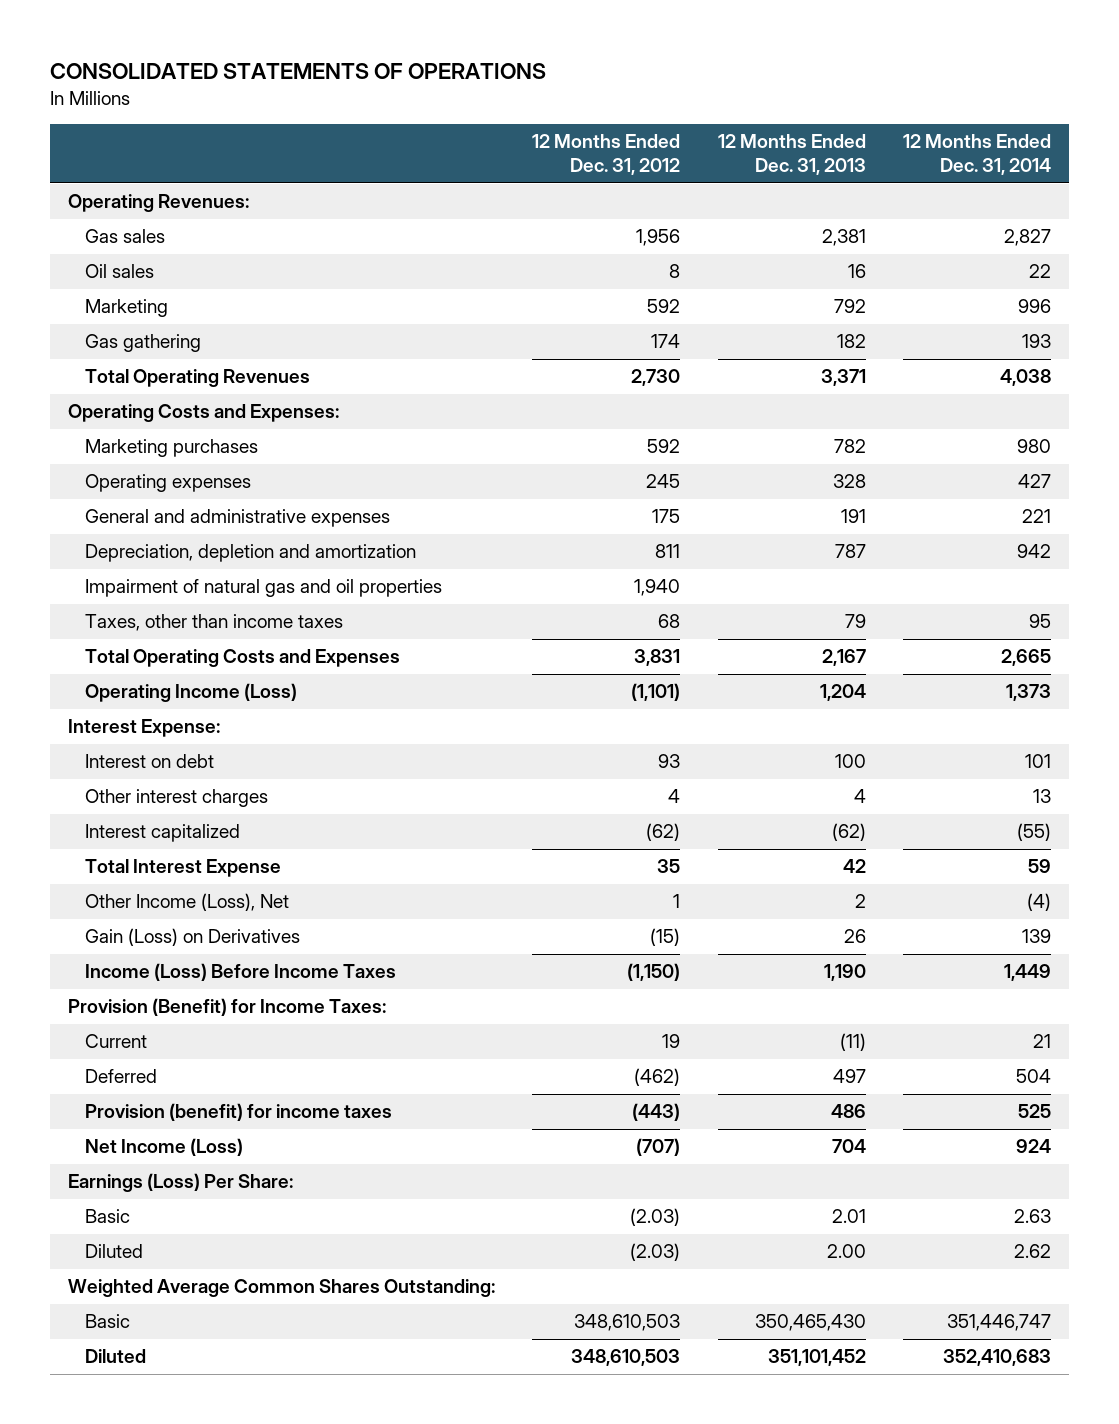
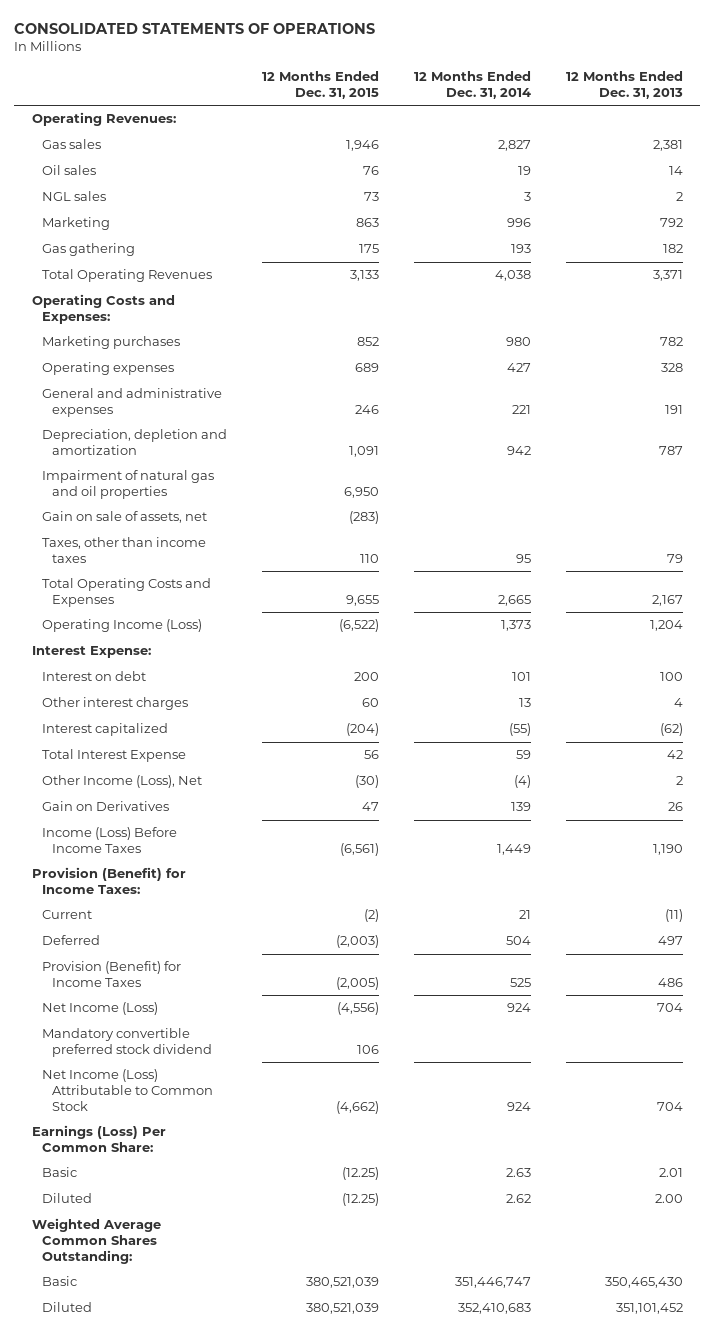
- | 12 Months Ended Dec. 31, 2012 | 12 Months Ended Dec. 31, 2013 | 12 Months Ended Dec. 31, 2014
+ | 12 Months Ended Dec. 31, 2015 | 12 Months Ended Dec. 31, 2014 | 12 Months Ended Dec. 31, 2013
- Oil sales | 8 | 16 | 22
+ Oil sales | 76 | 19 | 14
+ NGL sales | 73 | 3 | 2
+ Gain on sale of assets, net | (283) | |
- Gain (Loss) on Derivatives | (15) | 26 | 139
+ Gain on Derivatives | 47 | 139 | 26
- Provision (benefit) for income taxes | (443) | 486 | 525
+ Provision (Benefit) for Income Taxes | (2,005) | 525 | 486
- Earnings (Loss) Per Share:
+ Mandatory convertible preferred stock dividend | 106 | |
+ Net Income (Loss) Attributable to Common Stock | (4,662) | 924 | 704
+ Earnings (Loss) Per Common Share:

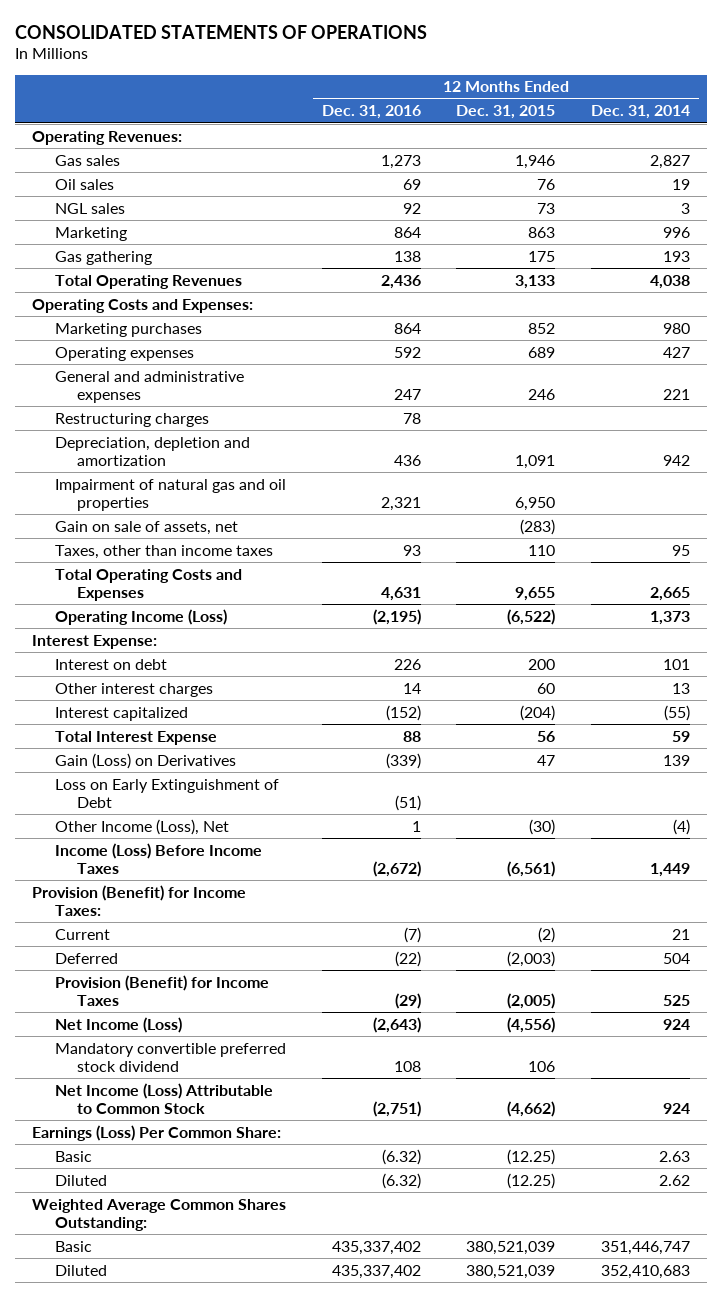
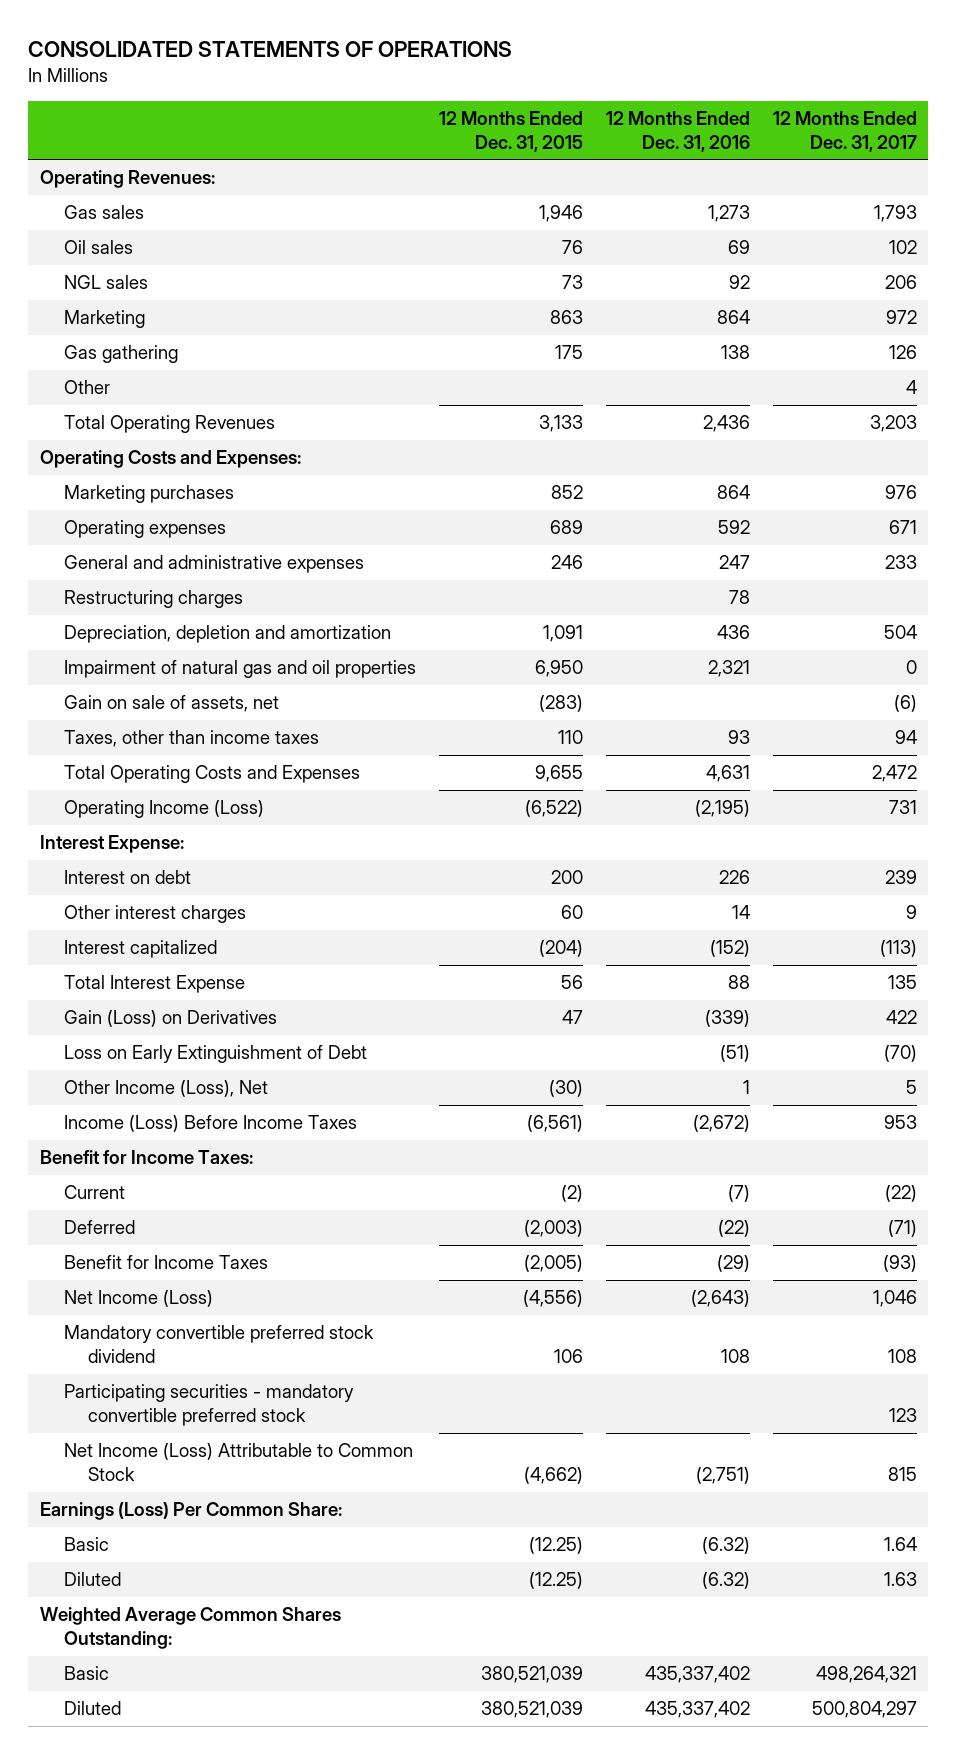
- | 12 Months Ended Dec. 31, 2016 | 12 Months Ended Dec. 31, 2015 | 12 Months Ended Dec. 31, 2014
+ | 12 Months Ended Dec. 31, 2015 | 12 Months Ended Dec. 31, 2016 | 12 Months Ended Dec. 31, 2017
+ Other | | | 4
- Provision (Benefit) for Income Taxes:
+ Benefit for Income Taxes:
- Provision (Benefit) for Income Taxes | (29) | (2,005) | 525
+ Benefit for Income Taxes | (2,005) | (29) | (93)
+ Participating securities - mandatory convertible preferred stock | | | 123

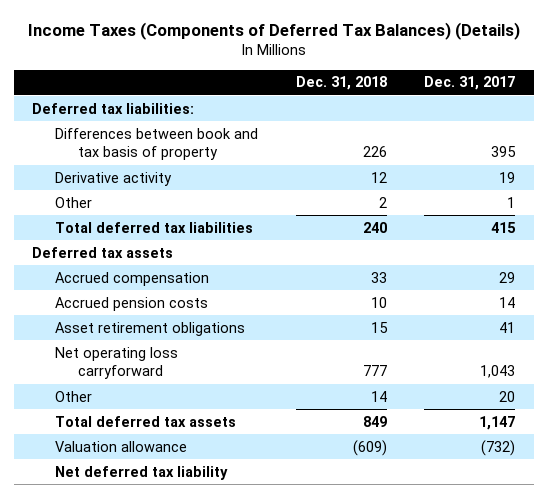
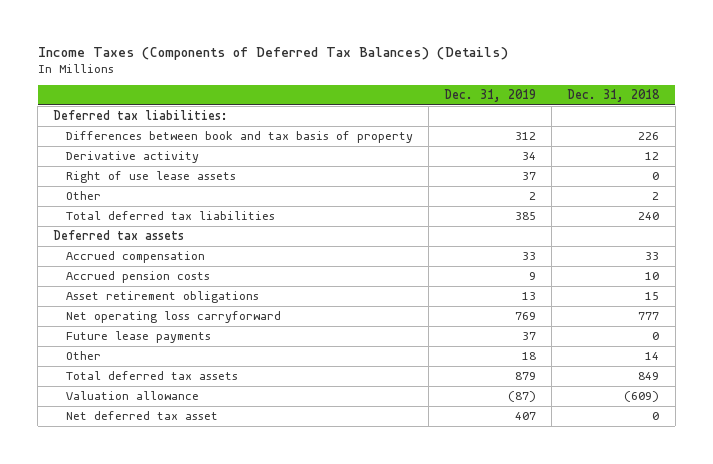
- | Dec. 31, 2018 | Dec. 31, 2017
+ | Dec. 31, 2019 | Dec. 31, 2018
+ Right of use lease assets | 37 | 0
+ Future lease payments | 37 | 0
- Net deferred tax liability
+ Net deferred tax asset | 407 | 0

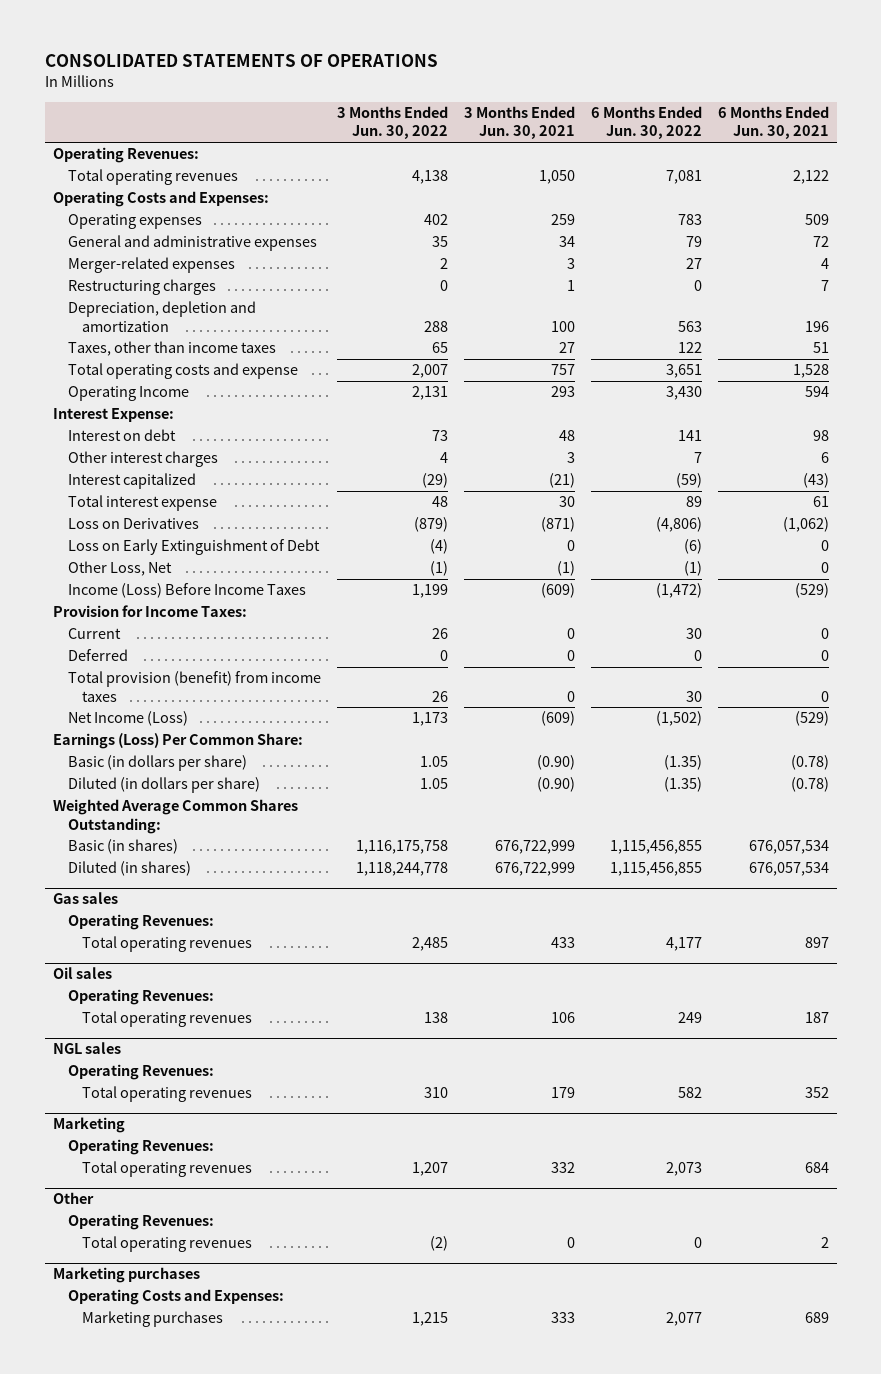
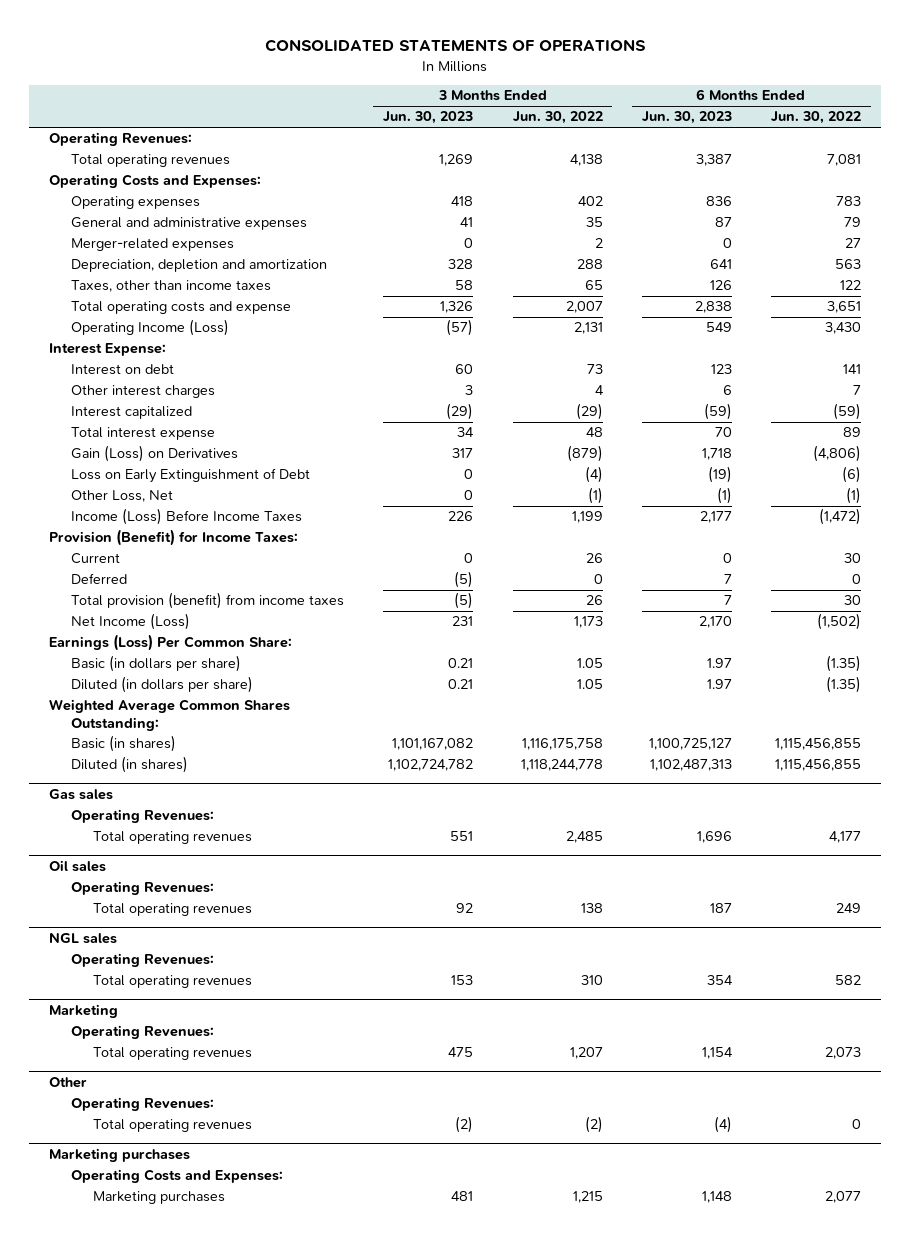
- | 3 Months Ended Jun. 30, 2022 | 3 Months Ended Jun. 30, 2021 | 6 Months Ended Jun. 30, 2022 | 6 Months Ended Jun. 30, 2021
+ | 3 Months Ended Jun. 30, 2023 | 3 Months Ended Jun. 30, 2022 | 6 Months Ended Jun. 30, 2023 | 6 Months Ended Jun. 30, 2022
- Restructuring charges | 0 | 1 | 0 | 7
- Operating Income | 2,131 | 293 | 3,430 | 594
+ Operating Income (Loss) | (57) | 2,131 | 549 | 3,430
- Loss on Derivatives | (879) | (871) | (4,806) | (1,062)
+ Gain (Loss) on Derivatives | 317 | (879) | 1,718 | (4,806)
- Provision for Income Taxes:
+ Provision (Benefit) for Income Taxes:

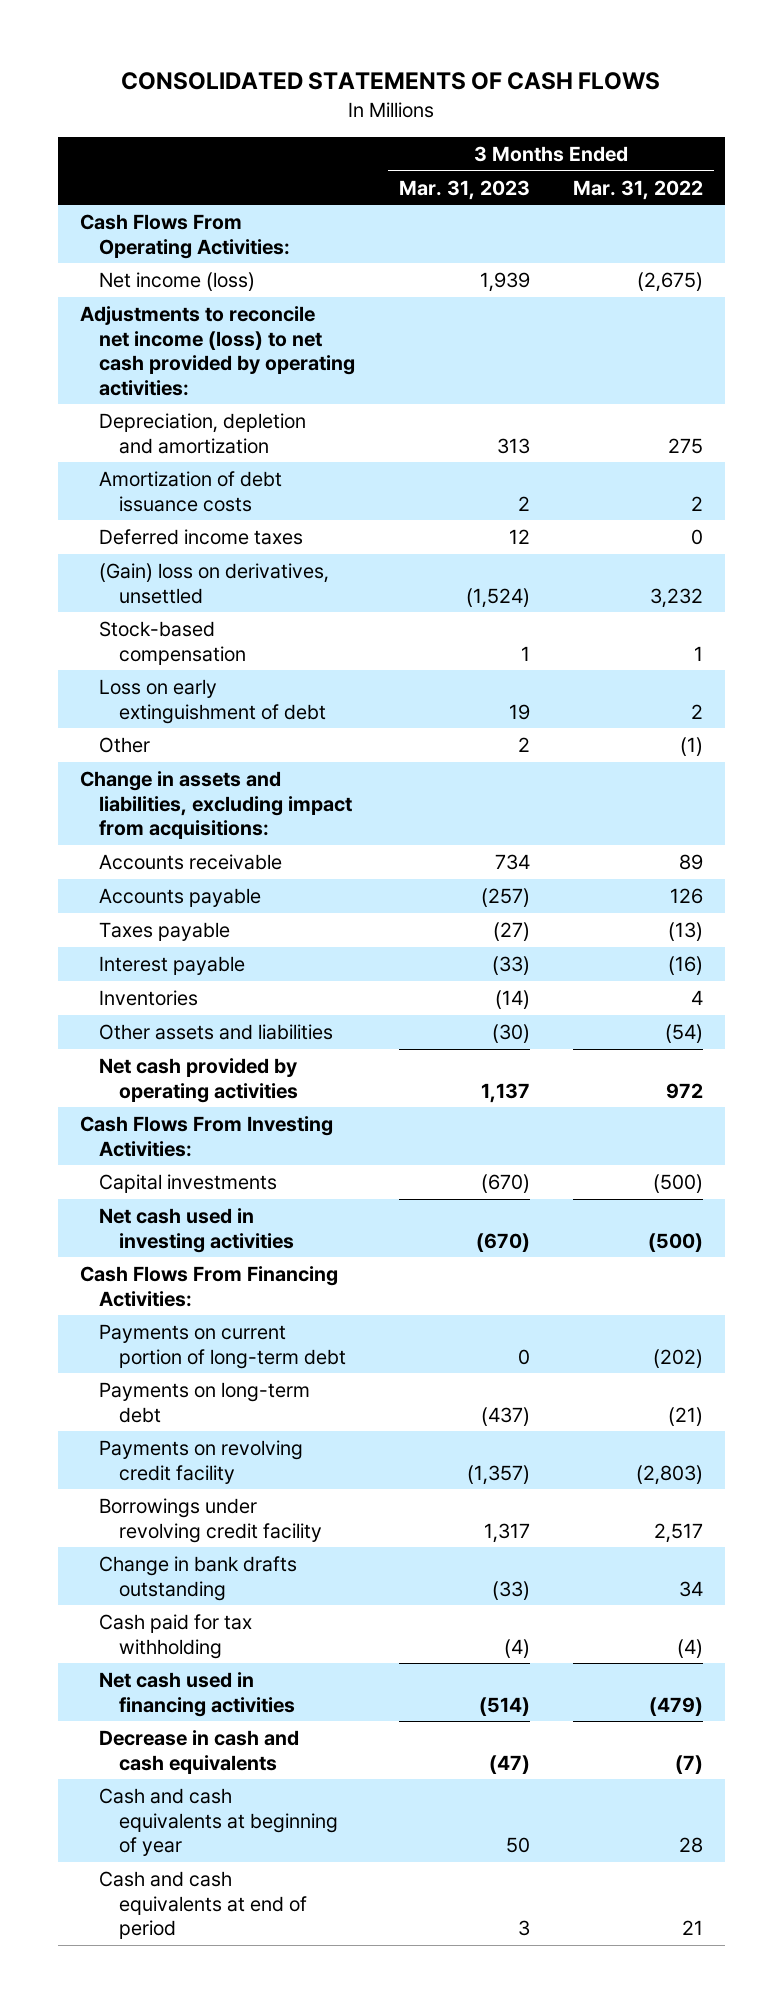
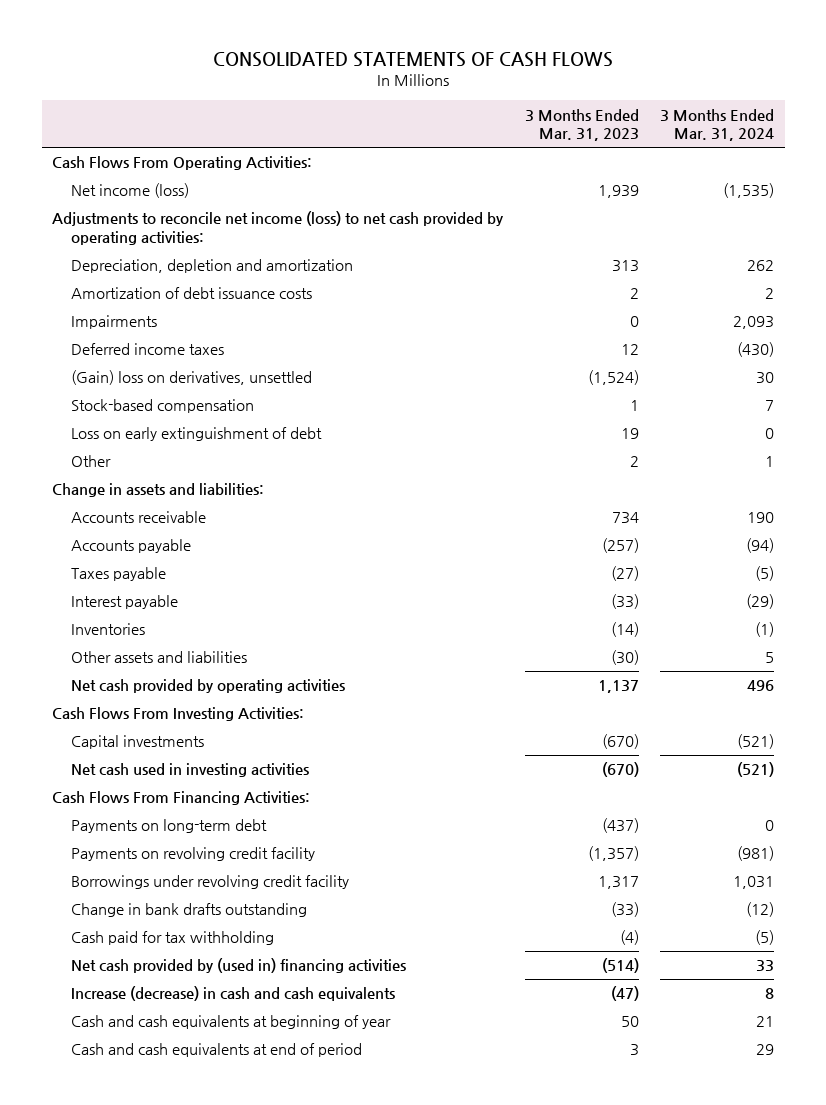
- | 3 Months Ended Mar. 31, 2023 | 3 Months Ended Mar. 31, 2022
+ | 3 Months Ended Mar. 31, 2023 | 3 Months Ended Mar. 31, 2024
+ Impairments | 0 | 2,093
- Change in assets and liabilities, excluding impact from acquisitions:
+ Change in assets and liabilities:
- Payments on current portion of long-term debt | 0 | (202)
- Net cash used in financing activities | (514) | (479)
- Decrease in cash and cash equivalents | (47) | (7)
+ Net cash provided by (used in) financing activities | (514) | 33
+ Increase (decrease) in cash and cash equivalents | (47) | 8

